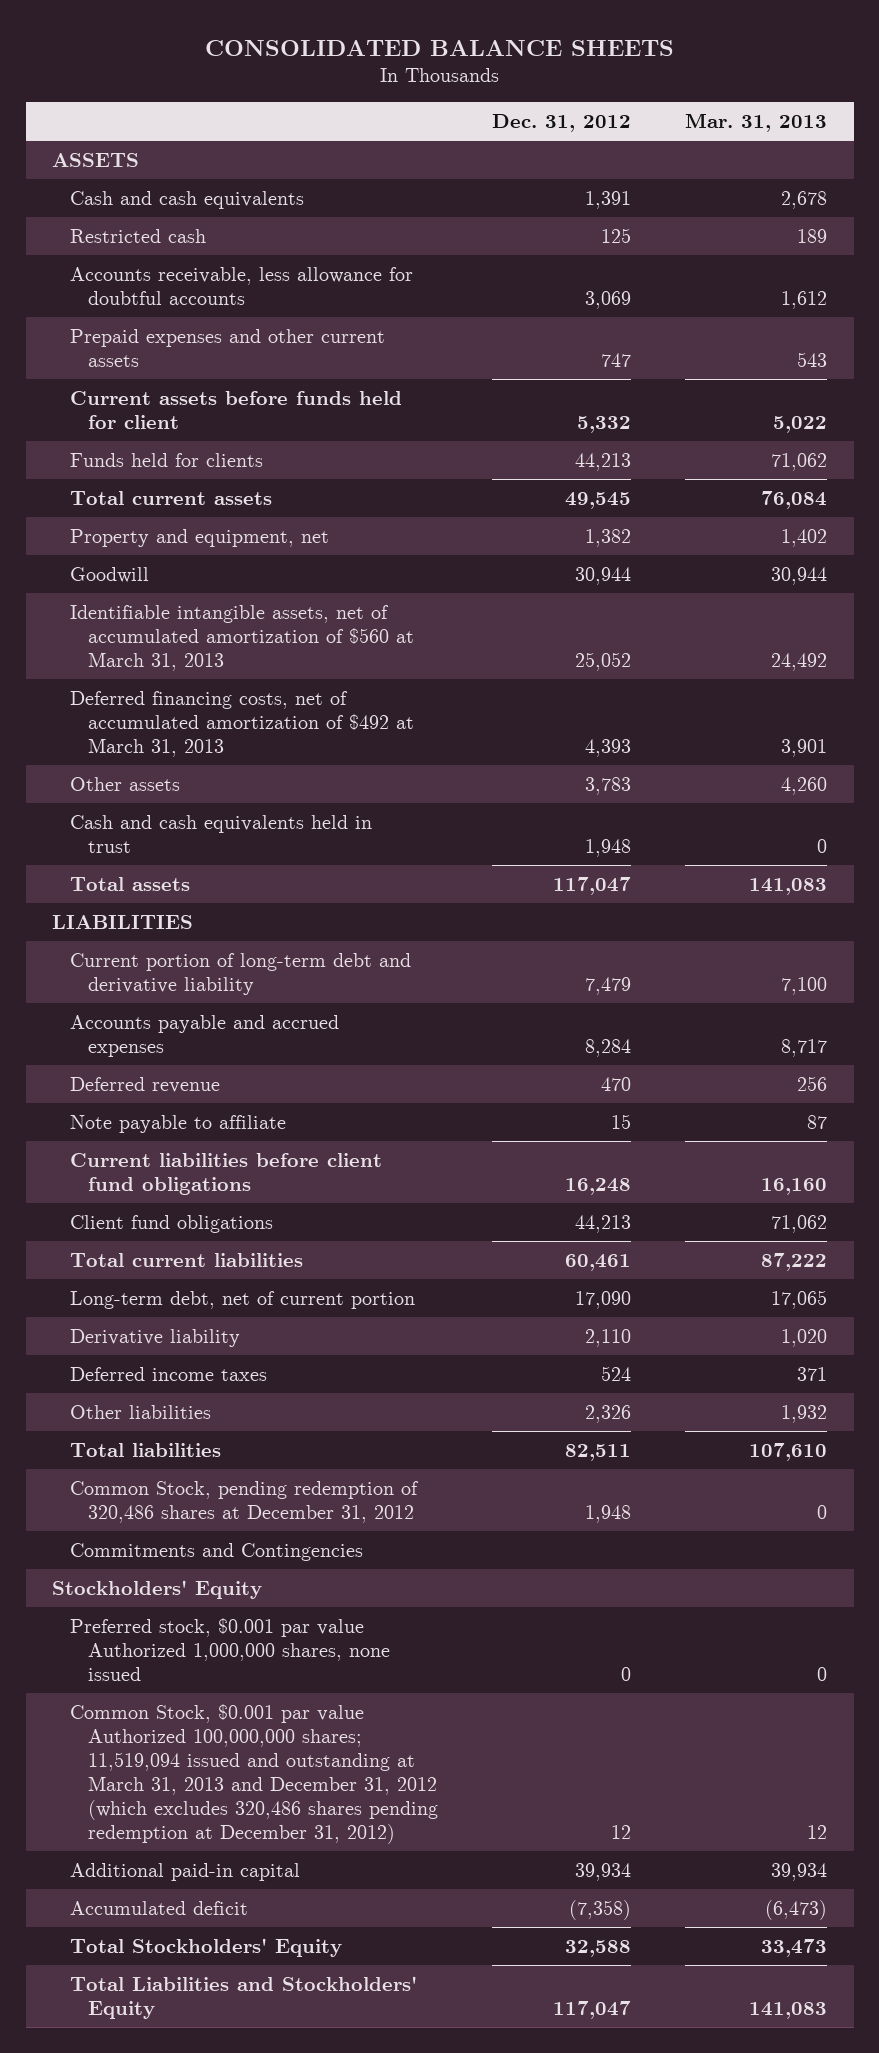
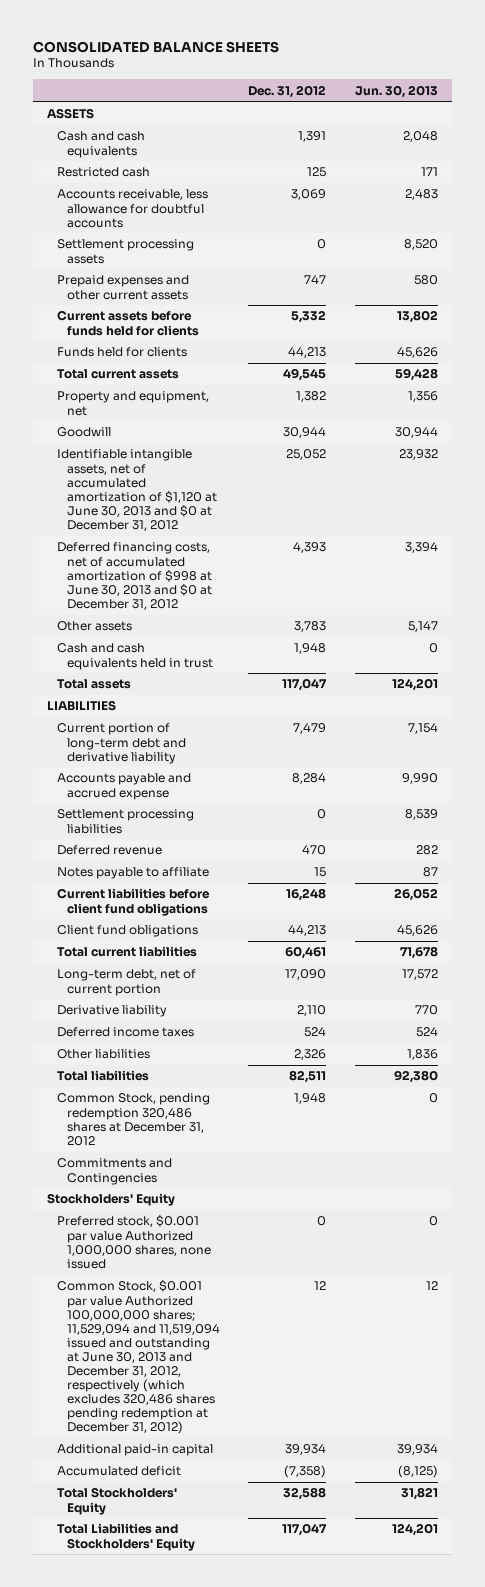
- | Dec. 31, 2012 | Mar. 31, 2013
+ | Dec. 31, 2012 | Jun. 30, 2013
+ Settlement processing assets | 0 | 8,520
- Current assets before funds held for client | 5,332 | 5,022
+ Current assets before funds held for clients | 5,332 | 13,802
- Identifiable intangible assets, net of accumulated amortization of $560 at March 31, 2013 | 25,052 | 24,492
- Deferred financing costs, net of accumulated amortization of $492 at March 31, 2013 | 4,393 | 3,901
+ Identifiable intangible assets, net of accumulated amortization of $1,120 at June 30, 2013 and $0 at December 31, 2012 | 25,052 | 23,932
+ Deferred financing costs, net of accumulated amortization of $998 at June 30, 2013 and $0 at December 31, 2012 | 4,393 | 3,394
- Accounts payable and accrued expenses | 8,284 | 8,717
+ Accounts payable and accrued expense | 8,284 | 9,990
+ Settlement processing liabilities | 0 | 8,539
- Note payable to affiliate | 15 | 87
+ Notes payable to affiliate | 15 | 87
- Common Stock, pending redemption of 320,486 shares at December 31, 2012 | 1,948 | 0
+ Common Stock, pending redemption 320,486 shares at December 31, 2012 | 1,948 | 0
- Common Stock, $0.001 par value Authorized 100,000,000 shares; 11,519,094 issued and outstanding at March 31, 2013 and December 31, 2012 (which excludes 320,486 shares pending redemption at December 31, 2012) | 12 | 12
+ Common Stock, $0.001 par value Authorized 100,000,000 shares; 11,529,094 and 11,519,094 issued and outstanding at June 30, 2013 and December 31, 2012, respectively (which excludes 320,486 shares pending redemption at December 31, 2012) | 12 | 12

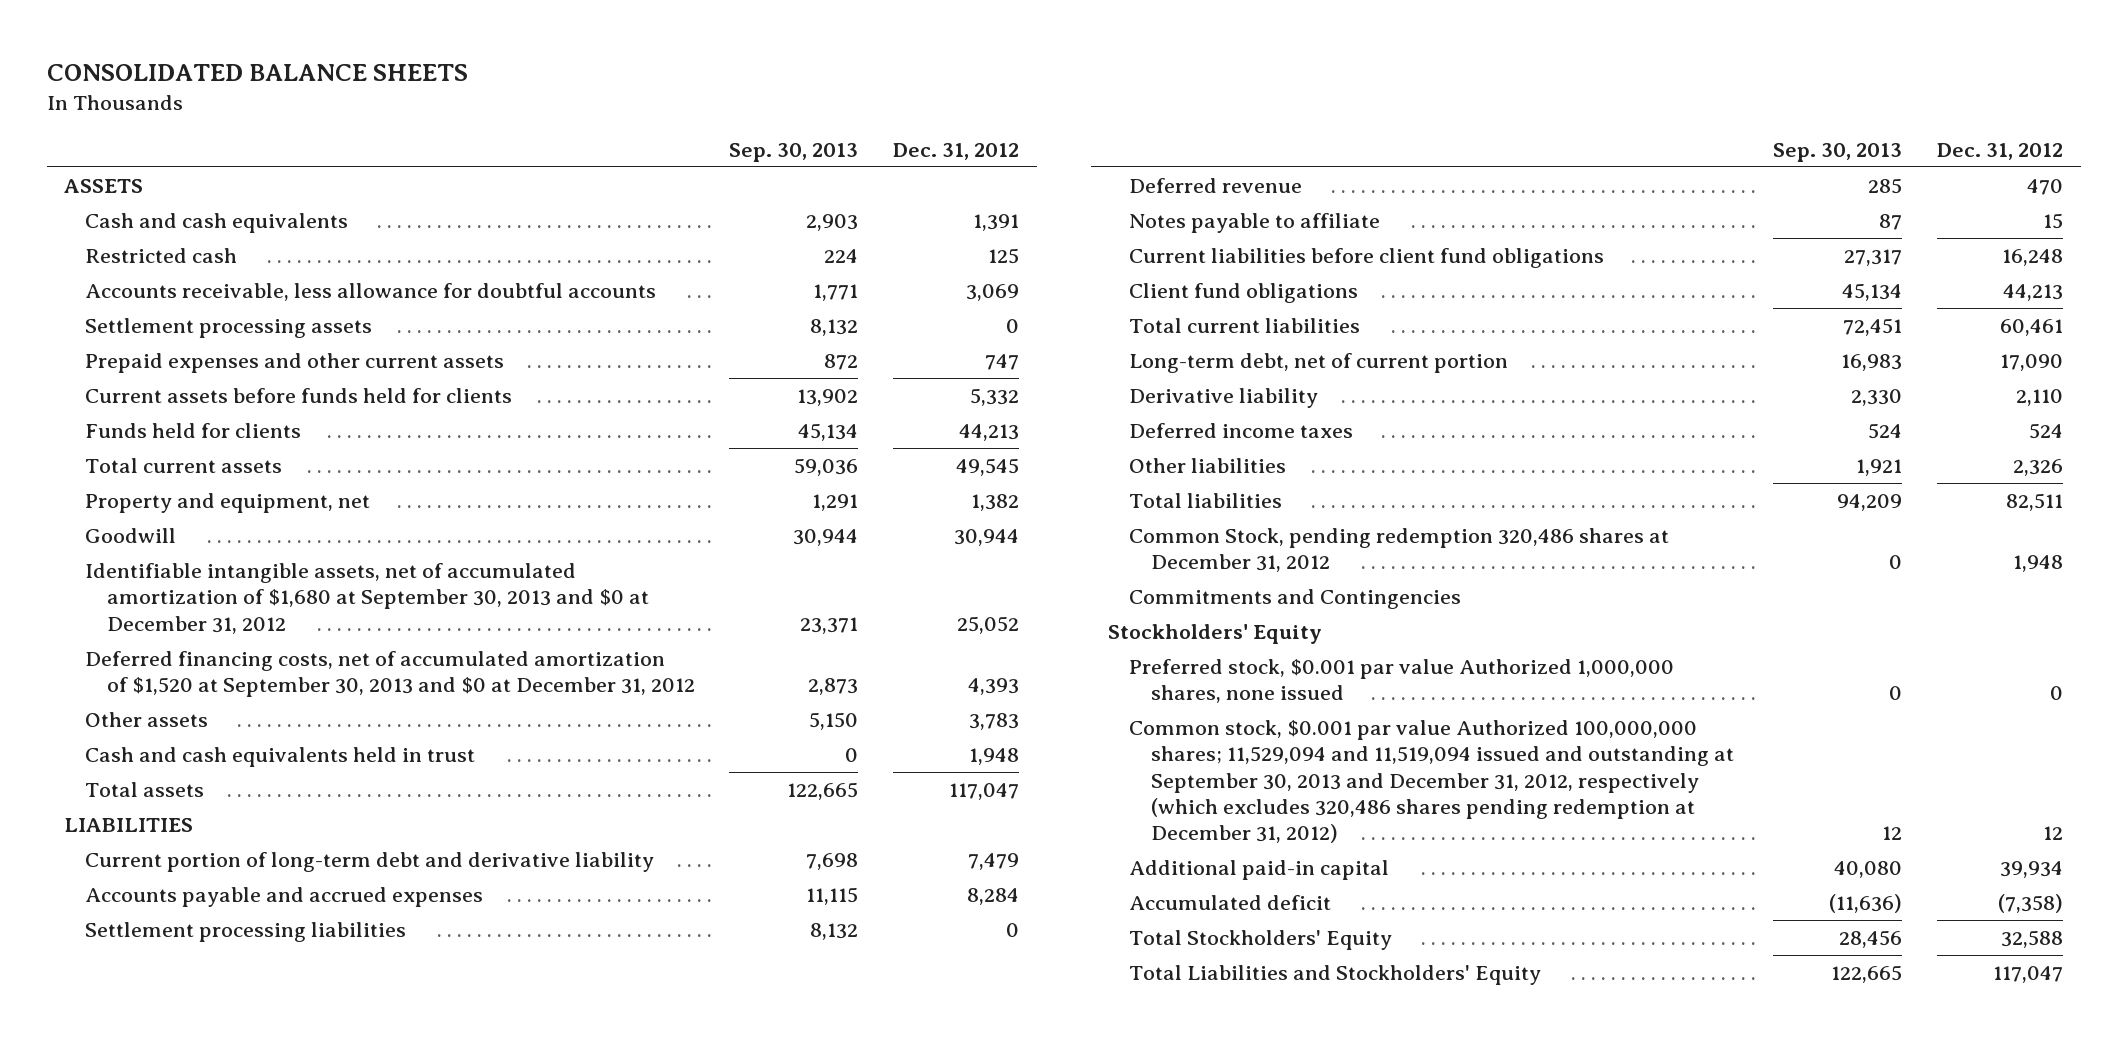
- | Dec. 31, 2012 | Jun. 30, 2013
+ | Sep. 30, 2013 | Dec. 31, 2012
- Identifiable intangible assets, net of accumulated amortization of $1,120 at June 30, 2013 and $0 at December 31, 2012 | 25,052 | 23,932
- Deferred financing costs, net of accumulated amortization of $998 at June 30, 2013 and $0 at December 31, 2012 | 4,393 | 3,394
+ Identifiable intangible assets, net of accumulated amortization of $1,680 at September 30, 2013 and $0 at December 31, 2012 | 23,371 | 25,052
+ Deferred financing costs, net of accumulated amortization of $1,520 at September 30, 2013 and $0 at December 31, 2012 | 2,873 | 4,393
- Accounts payable and accrued expense | 8,284 | 9,990
+ Accounts payable and accrued expenses | 11,115 | 8,284
- Common Stock, $0.001 par value Authorized 100,000,000 shares; 11,529,094 and 11,519,094 issued and outstanding at June 30, 2013 and December 31, 2012, respectively (which excludes 320,486 shares pending redemption at December 31, 2012) | 12 | 12
+ Common stock, $0.001 par value Authorized 100,000,000 shares; 11,529,094 and 11,519,094 issued and outstanding at September 30, 2013 and December 31, 2012, respectively (which excludes 320,486 shares pending redemption at December 31, 2012) | 12 | 12

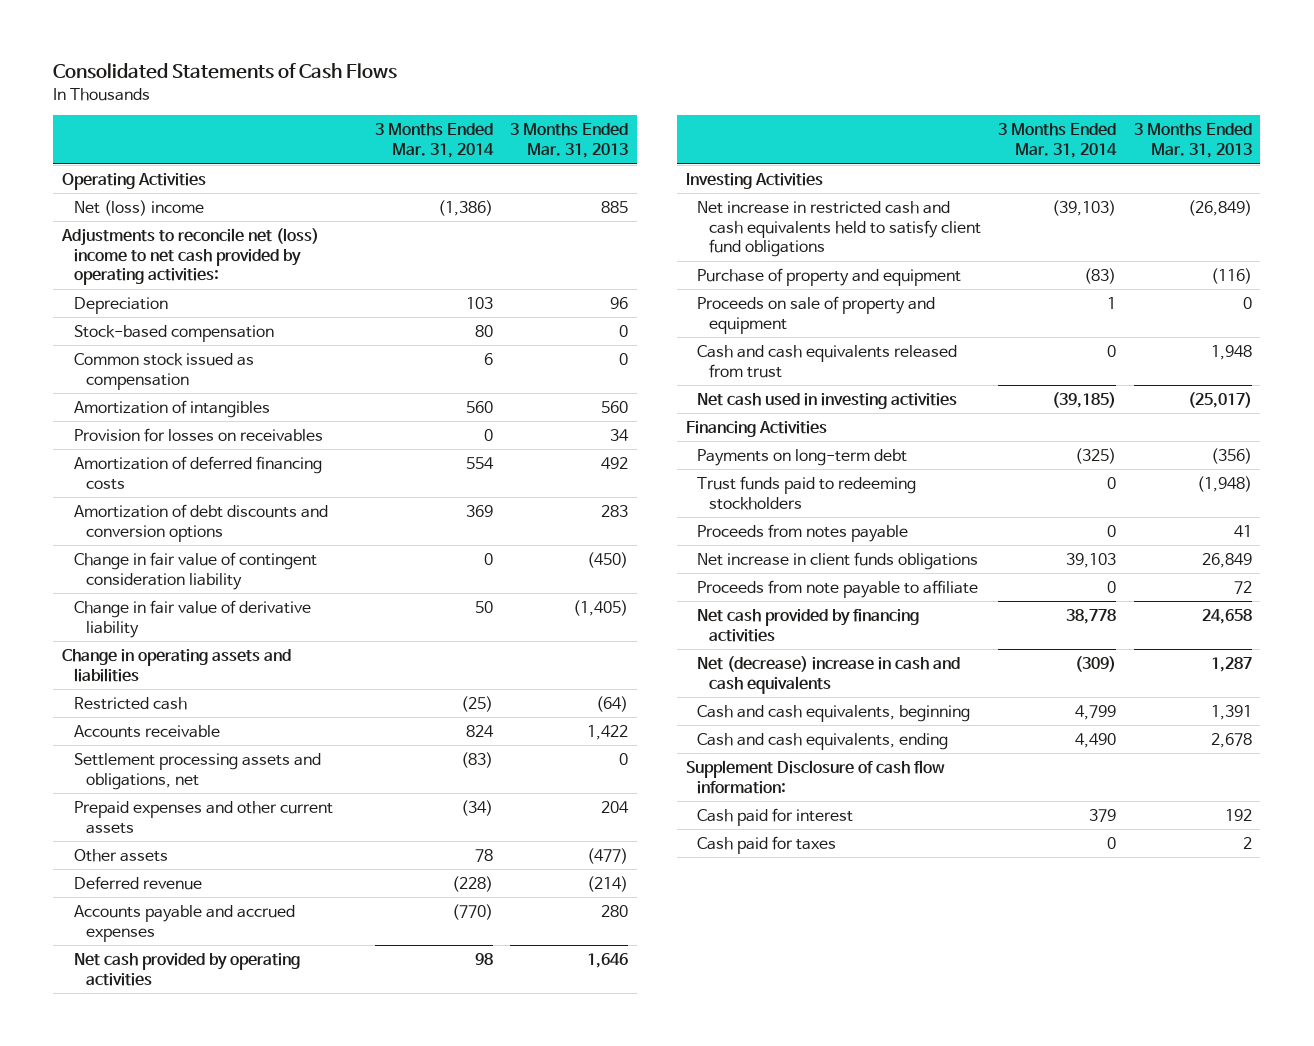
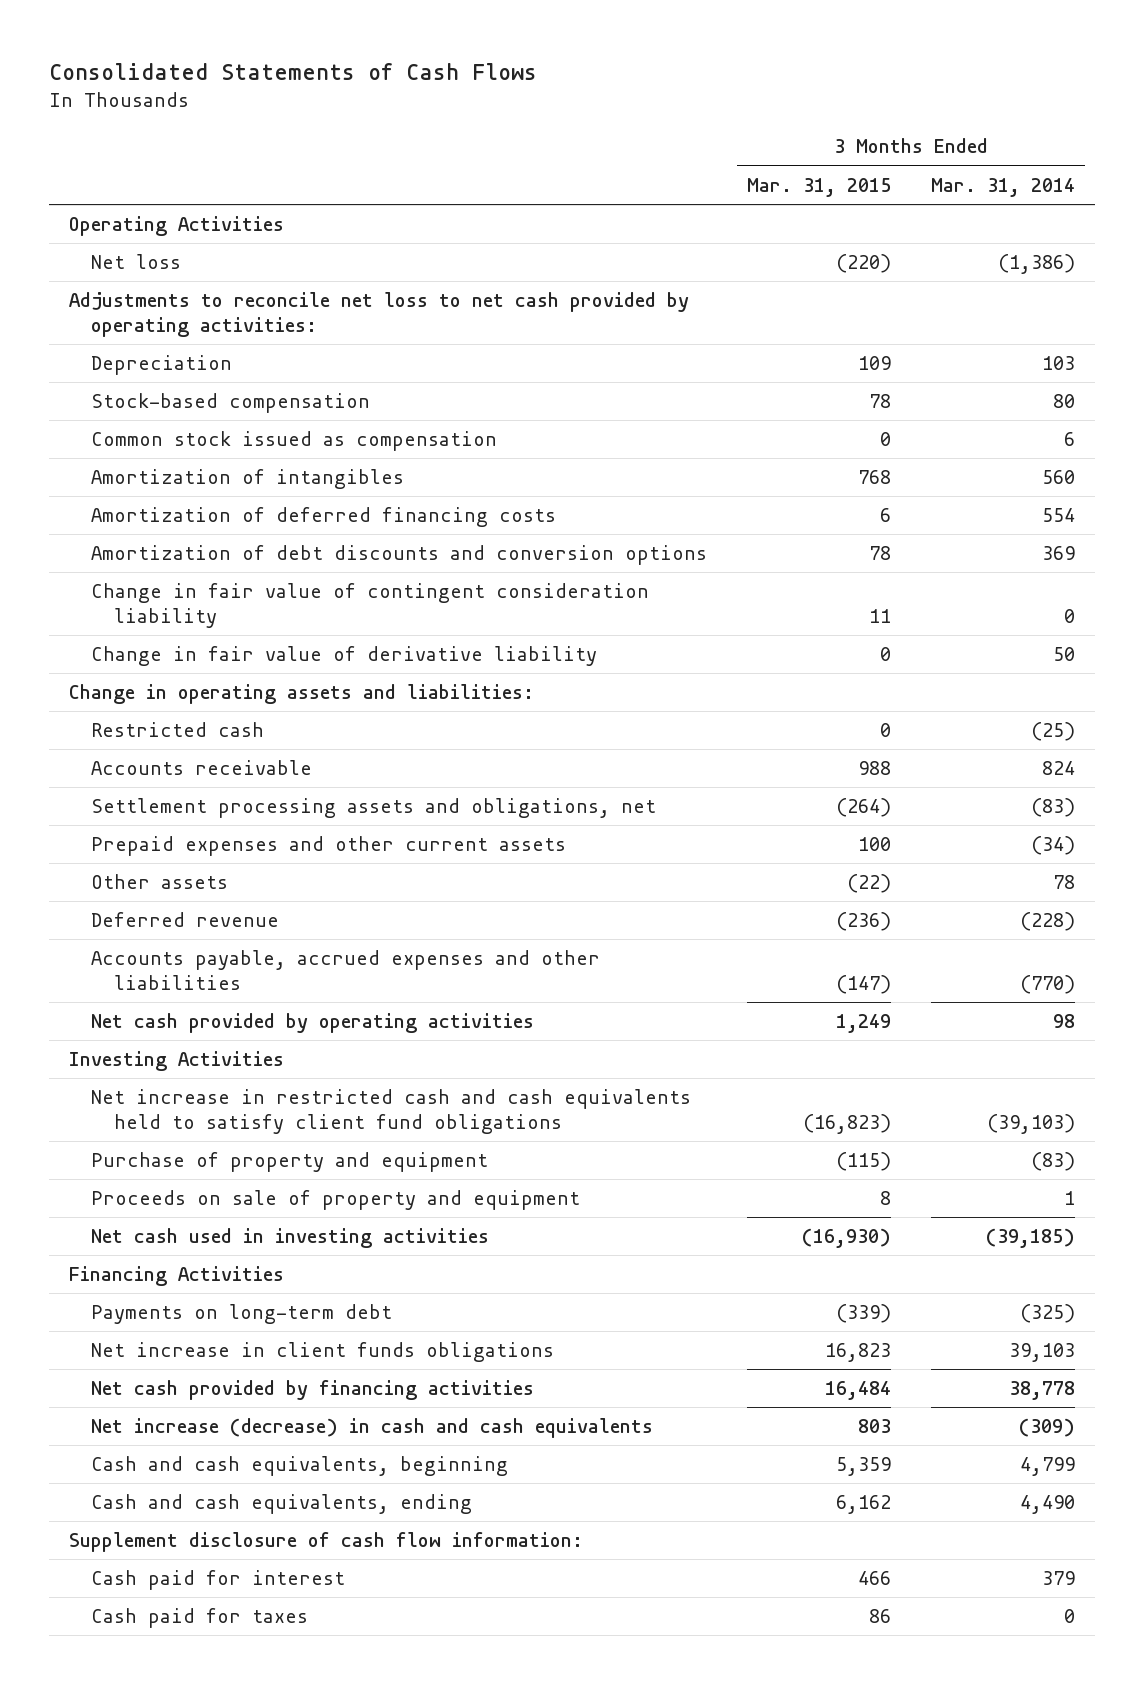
- | 3 Months Ended Mar. 31, 2014 | 3 Months Ended Mar. 31, 2013
+ | 3 Months Ended Mar. 31, 2015 | 3 Months Ended Mar. 31, 2014
- Net (loss) income | (1,386) | 885
- Adjustments to reconcile net (loss) income to net cash provided by operating activities:
+ Net loss | (220) | (1,386)
+ Adjustments to reconcile net loss to net cash provided by operating activities:
- Provision for losses on receivables | 0 | 34
- Change in operating assets and liabilities
+ Change in operating assets and liabilities:
- Accounts payable and accrued expenses | (770) | 280
+ Accounts payable, accrued expenses and other liabilities | (147) | (770)
- Cash and cash equivalents released from trust | 0 | 1,948
- Trust funds paid to redeeming stockholders | 0 | (1,948)
- Proceeds from notes payable | 0 | 41
- Proceeds from note payable to affiliate | 0 | 72
- Net (decrease) increase in cash and cash equivalents | (309) | 1,287
+ Net increase (decrease) in cash and cash equivalents | 803 | (309)
- Supplement Disclosure of cash flow information:
+ Supplement disclosure of cash flow information:

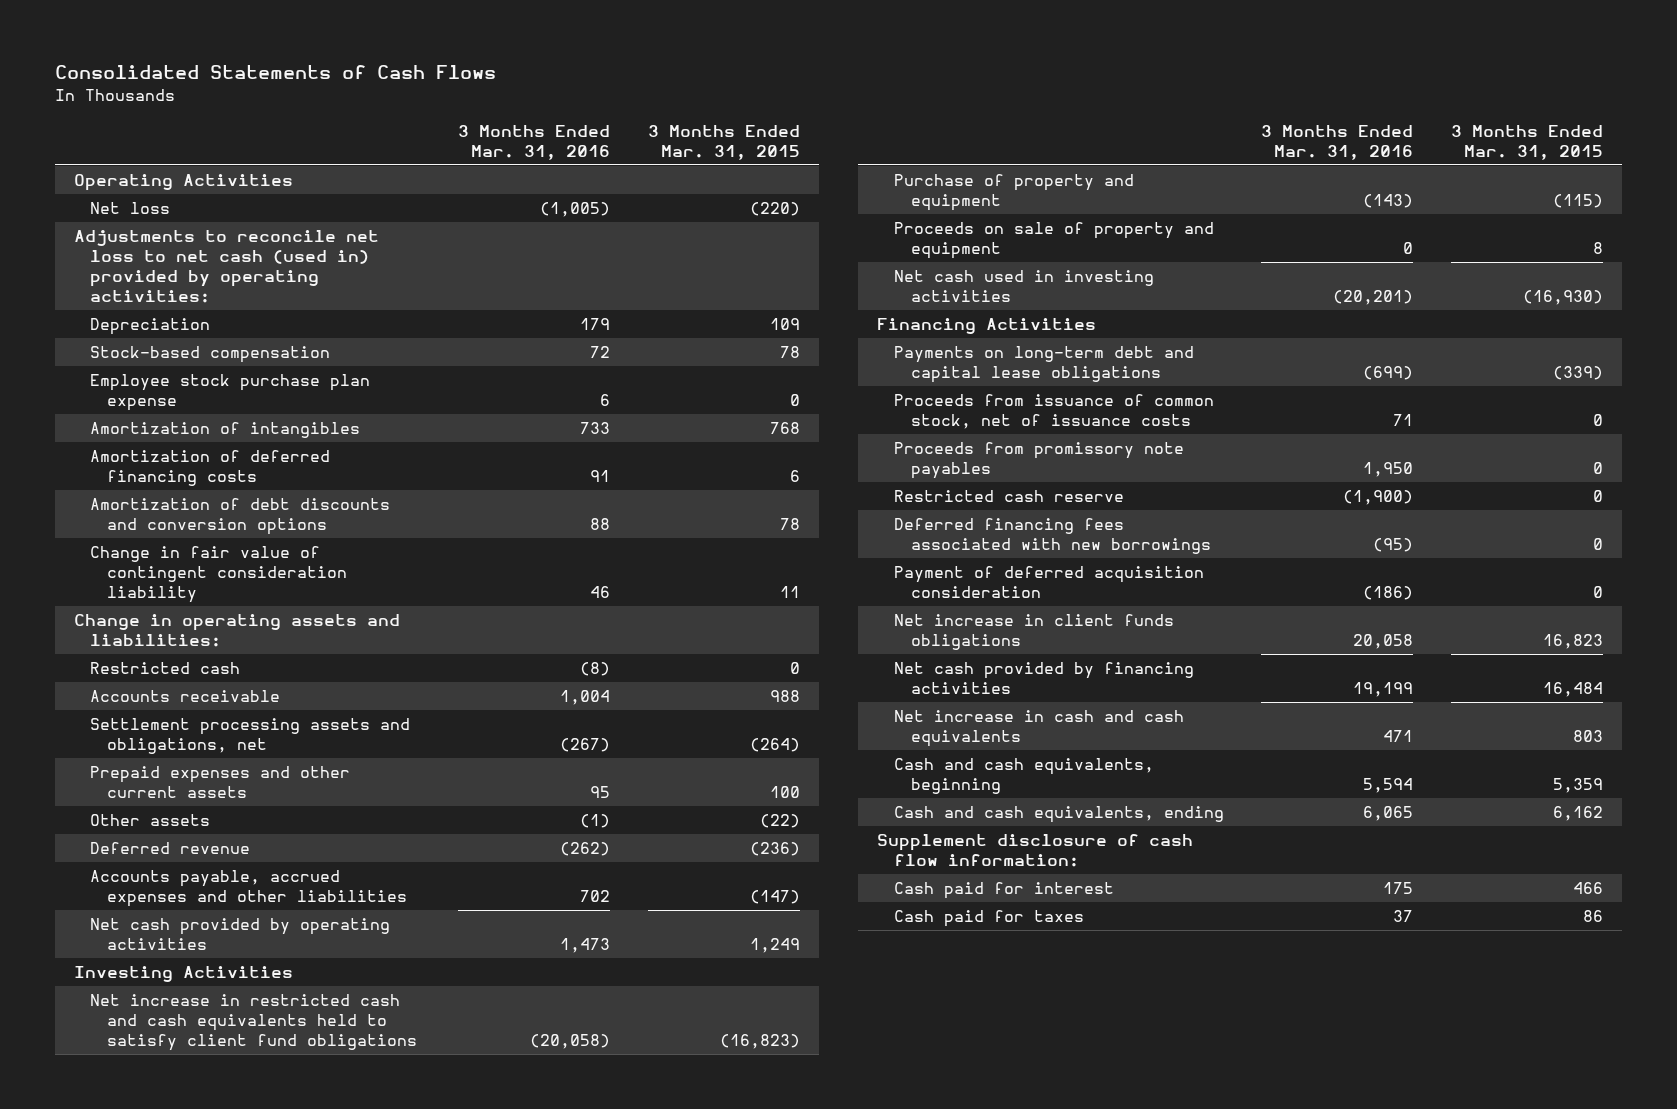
- | 3 Months Ended Mar. 31, 2015 | 3 Months Ended Mar. 31, 2014
+ | 3 Months Ended Mar. 31, 2016 | 3 Months Ended Mar. 31, 2015
- Adjustments to reconcile net loss to net cash provided by operating activities:
+ Adjustments to reconcile net loss to net cash (used in) provided by operating activities:
- Common stock issued as compensation | 0 | 6
+ Employee stock purchase plan expense | 6 | 0
- Change in fair value of derivative liability | 0 | 50
- Payments on long-term debt | (339) | (325)
+ Payments on long-term debt and capital lease obligations | (699) | (339)
+ Proceeds from issuance of common stock, net of issuance costs | 71 | 0
+ Proceeds from promissory note payables | 1,950 | 0
+ Restricted cash reserve | (1,900) | 0
+ Deferred financing fees associated with new borrowings | (95) | 0
+ Payment of deferred acquisition consideration | (186) | 0
- Net increase (decrease) in cash and cash equivalents | 803 | (309)
+ Net increase in cash and cash equivalents | 471 | 803

